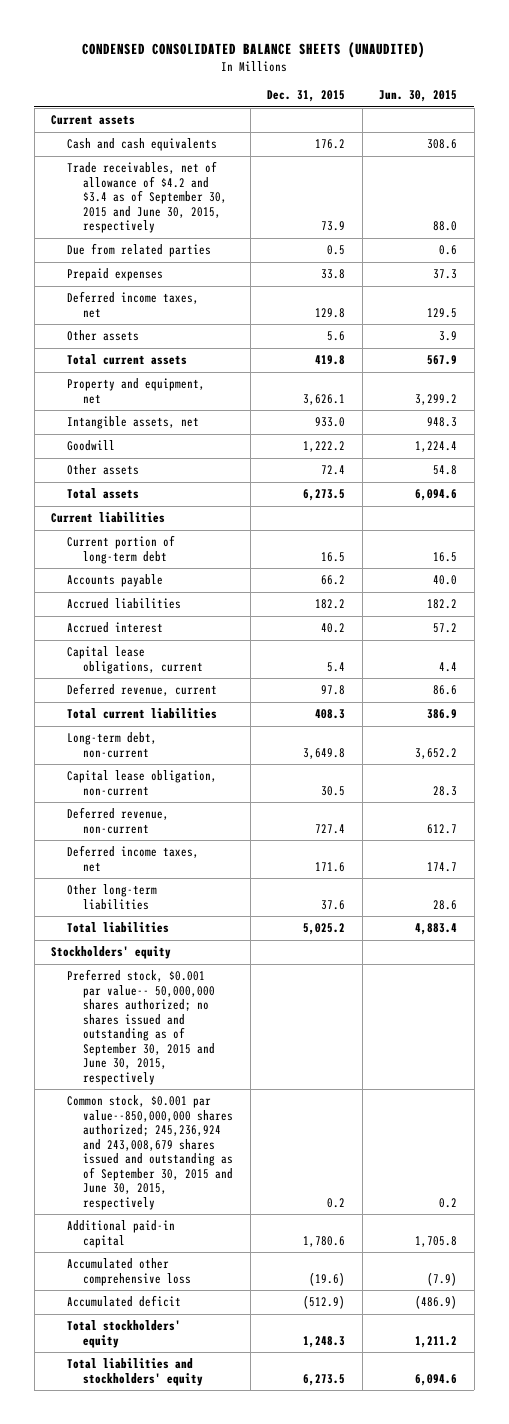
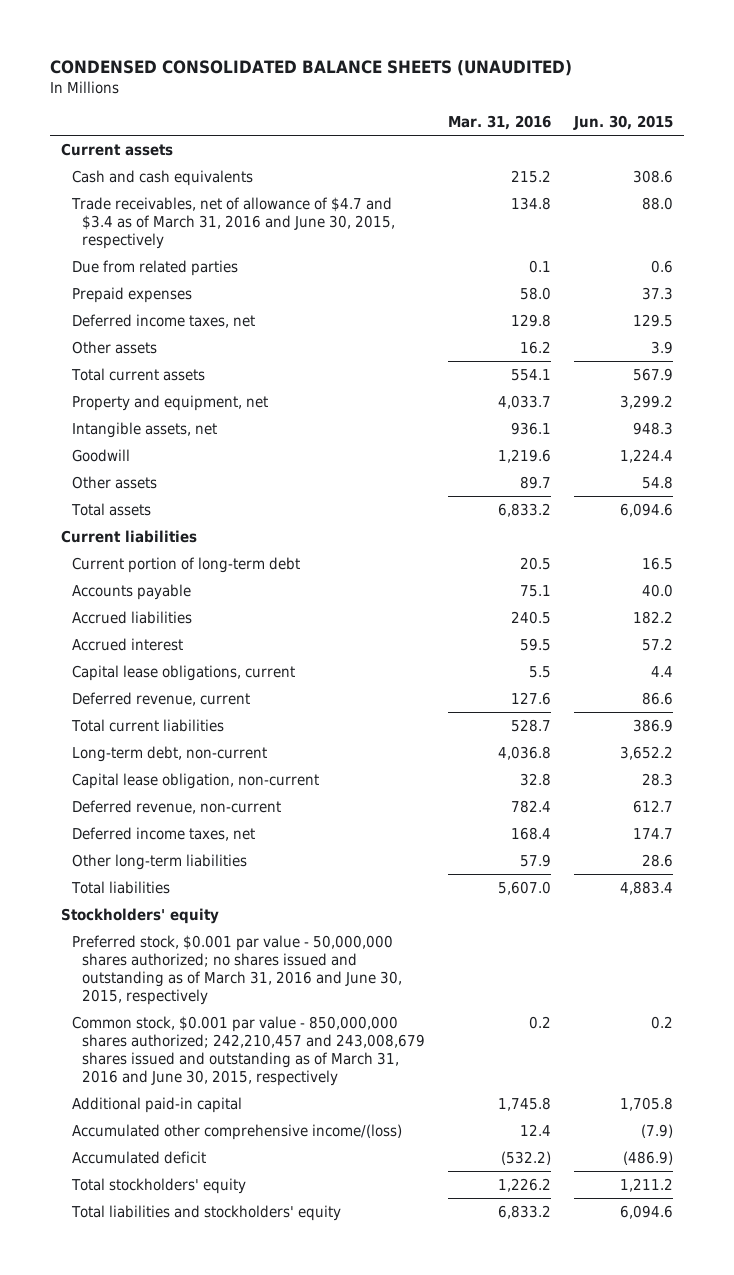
- | Dec. 31, 2015 | Jun. 30, 2015
+ | Mar. 31, 2016 | Jun. 30, 2015
- Trade receivables, net of allowance of $4.2 and $3.4 as of September 30, 2015 and June 30, 2015, respectively | 73.9 | 88.0
+ Trade receivables, net of allowance of $4.7 and $3.4 as of March 31, 2016 and June 30, 2015, respectively | 134.8 | 88.0
- Preferred stock, $0.001 par value-- 50,000,000 shares authorized; no shares issued and outstanding as of September 30, 2015 and June 30, 2015, respectively
- Common stock, $0.001 par value--850,000,000 shares authorized; 245,236,924 and 243,008,679 shares issued and outstanding as of September 30, 2015 and June 30, 2015, respectively | 0.2 | 0.2
+ Preferred stock, $0.001 par value - 50,000,000 shares authorized; no shares issued and outstanding as of March 31, 2016 and June 30, 2015, respectively
+ Common stock, $0.001 par value - 850,000,000 shares authorized; 242,210,457 and 243,008,679 shares issued and outstanding as of March 31, 2016 and June 30, 2015, respectively | 0.2 | 0.2
- Accumulated other comprehensive loss | (19.6) | (7.9)
+ Accumulated other comprehensive income/(loss) | 12.4 | (7.9)

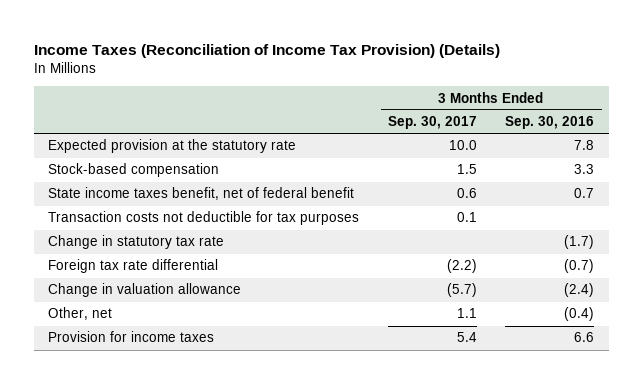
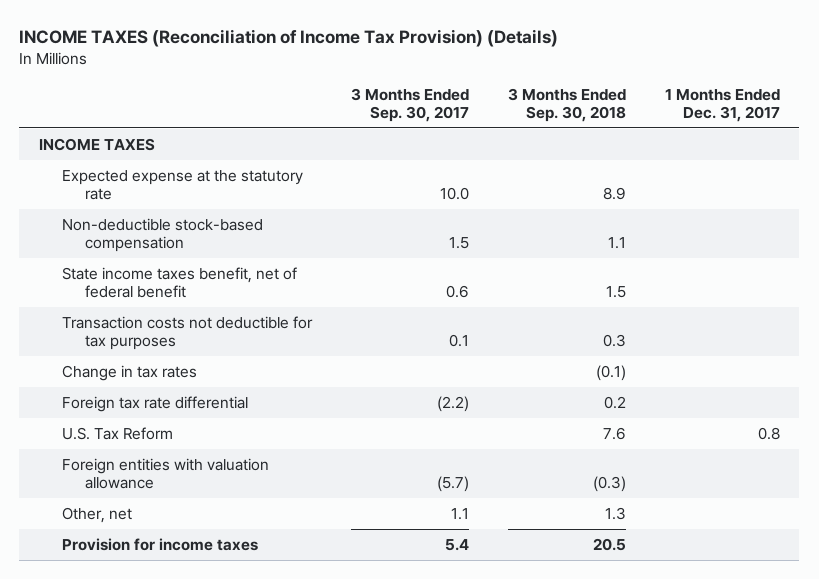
- Income Taxes (Reconciliation of Income Tax Provision) (Details)
+ INCOME TAXES (Reconciliation of Income Tax Provision) (Details)
- | 3 Months Ended Sep. 30, 2017 | 3 Months Ended Sep. 30, 2016
+ | 3 Months Ended Sep. 30, 2017 | 3 Months Ended Sep. 30, 2018 | 1 Months Ended Dec. 31, 2017
- Expected provision at the statutory rate | 10.0 | 7.8
- Stock-based compensation | 1.5 | 3.3
+ INCOME TAXES
+ Expected expense at the statutory rate | 10.0 | 8.9 |
+ Non-deductible stock-based compensation | 1.5 | 1.1 |
- Change in statutory tax rate | | (1.7)
+ Change in tax rates | | (0.1) |
- Change in valuation allowance | (5.7) | (2.4)
+ U.S. Tax Reform | | 7.6 | 0.8
+ Foreign entities with valuation allowance | (5.7) | (0.3) |

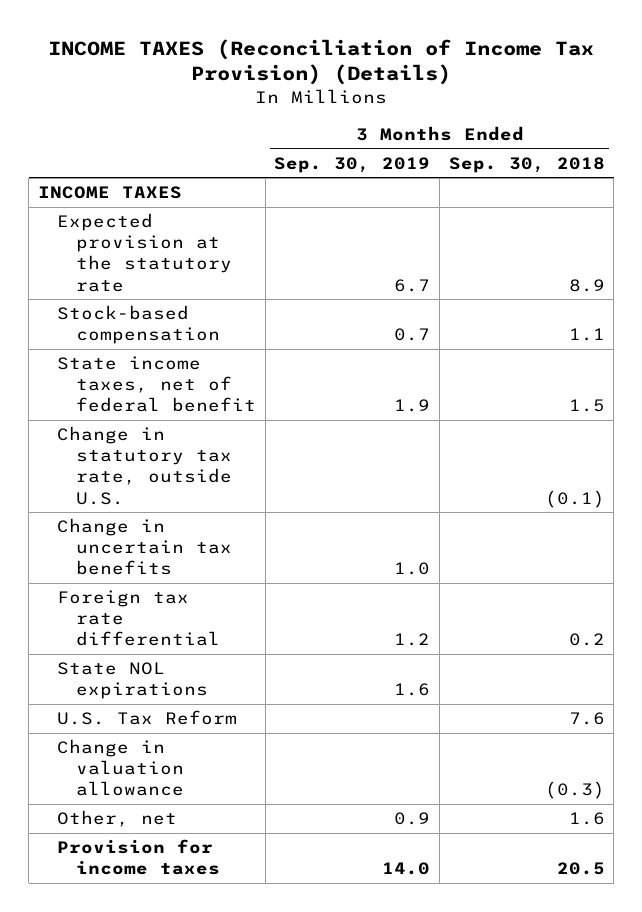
- | 3 Months Ended Sep. 30, 2017 | 3 Months Ended Sep. 30, 2018 | 1 Months Ended Dec. 31, 2017
+ | 3 Months Ended Sep. 30, 2019 | 3 Months Ended Sep. 30, 2018
- Expected expense at the statutory rate | 10.0 | 8.9 |
- Non-deductible stock-based compensation | 1.5 | 1.1 |
- State income taxes benefit, net of federal benefit | 0.6 | 1.5 |
- Transaction costs not deductible for tax purposes | 0.1 | 0.3 |
- Change in tax rates | | (0.1) |
+ Expected provision at the statutory rate | 6.7 | 8.9
+ Stock-based compensation | 0.7 | 1.1
+ State income taxes, net of federal benefit | 1.9 | 1.5
+ Change in statutory tax rate, outside U.S. | | (0.1)
+ Change in uncertain tax benefits | 1.0 |
+ State NOL expirations | 1.6 |
- Foreign entities with valuation allowance | (5.7) | (0.3) |
- Other, net | 1.1 | 1.3 |
+ Change in valuation allowance | | (0.3)
+ Other, net | 0.9 | 1.6

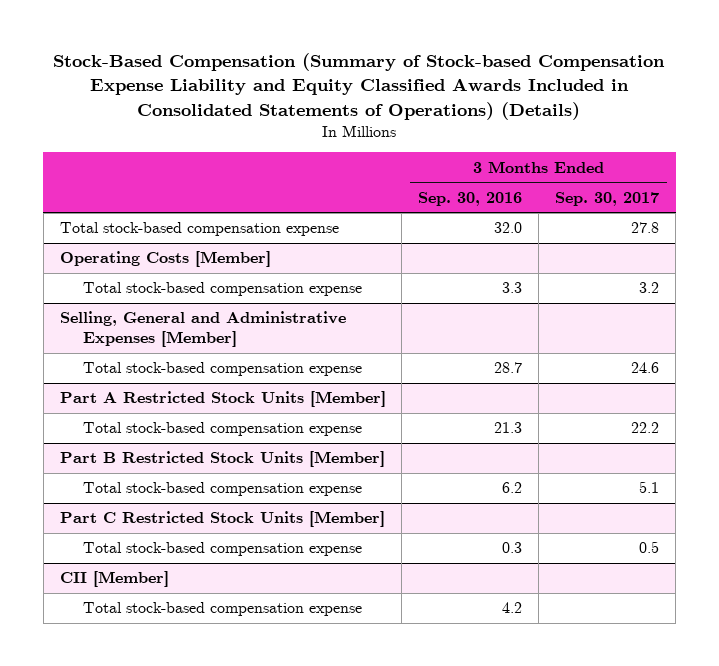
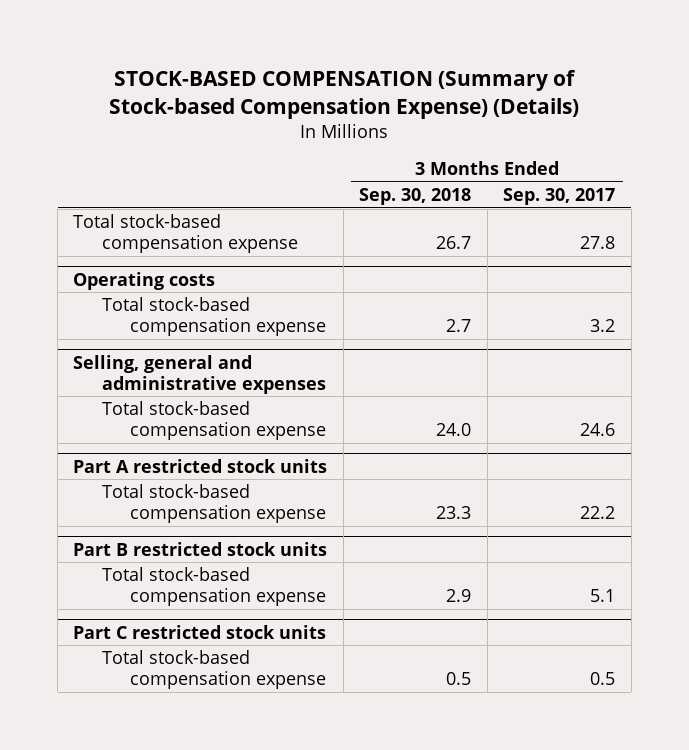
- Stock-Based Compensation (Summary of Stock-based Compensation Expense Liability and Equity Classified Awards Included in Consolidated Statements of Operations) (Details)
+ STOCK-BASED COMPENSATION (Summary of Stock-based Compensation Expense) (Details)
- | 3 Months Ended Sep. 30, 2016 | 3 Months Ended Sep. 30, 2017
+ | 3 Months Ended Sep. 30, 2018 | 3 Months Ended Sep. 30, 2017
- Operating Costs [Member]
+ Operating costs
- Selling, General and Administrative Expenses [Member]
+ Selling, general and administrative expenses
- Part A Restricted Stock Units [Member]
+ Part A restricted stock units
- Part B Restricted Stock Units [Member]
+ Part B restricted stock units
- Part C Restricted Stock Units [Member]
+ Part C restricted stock units
- CII [Member]
- Total stock-based compensation expense | 4.2 |

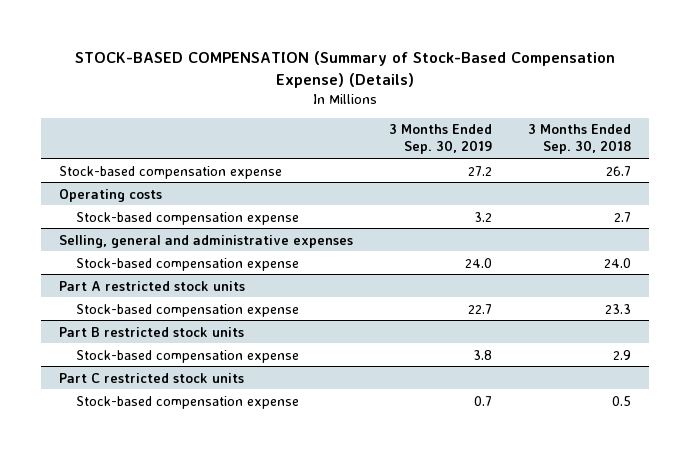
- STOCK-BASED COMPENSATION (Summary of Stock-based Compensation Expense) (Details)
+ STOCK-BASED COMPENSATION (Summary of Stock-Based Compensation Expense) (Details)
- | 3 Months Ended Sep. 30, 2018 | 3 Months Ended Sep. 30, 2017
+ | 3 Months Ended Sep. 30, 2019 | 3 Months Ended Sep. 30, 2018
- Total stock-based compensation expense | 26.7 | 27.8
+ Stock-based compensation expense | 27.2 | 26.7
@ Operating costs
- Total stock-based compensation expense | 2.7 | 3.2
+ Stock-based compensation expense | 3.2 | 2.7
@ Selling, general and administrative expenses
- Total stock-based compensation expense | 24.0 | 24.6
+ Stock-based compensation expense | 24.0 | 24.0
@ Part A restricted stock units
- Total stock-based compensation expense | 23.3 | 22.2
+ Stock-based compensation expense | 22.7 | 23.3
@ Part B restricted stock units
- Total stock-based compensation expense | 2.9 | 5.1
+ Stock-based compensation expense | 3.8 | 2.9
@ Part C restricted stock units
- Total stock-based compensation expense | 0.5 | 0.5
+ Stock-based compensation expense | 0.7 | 0.5

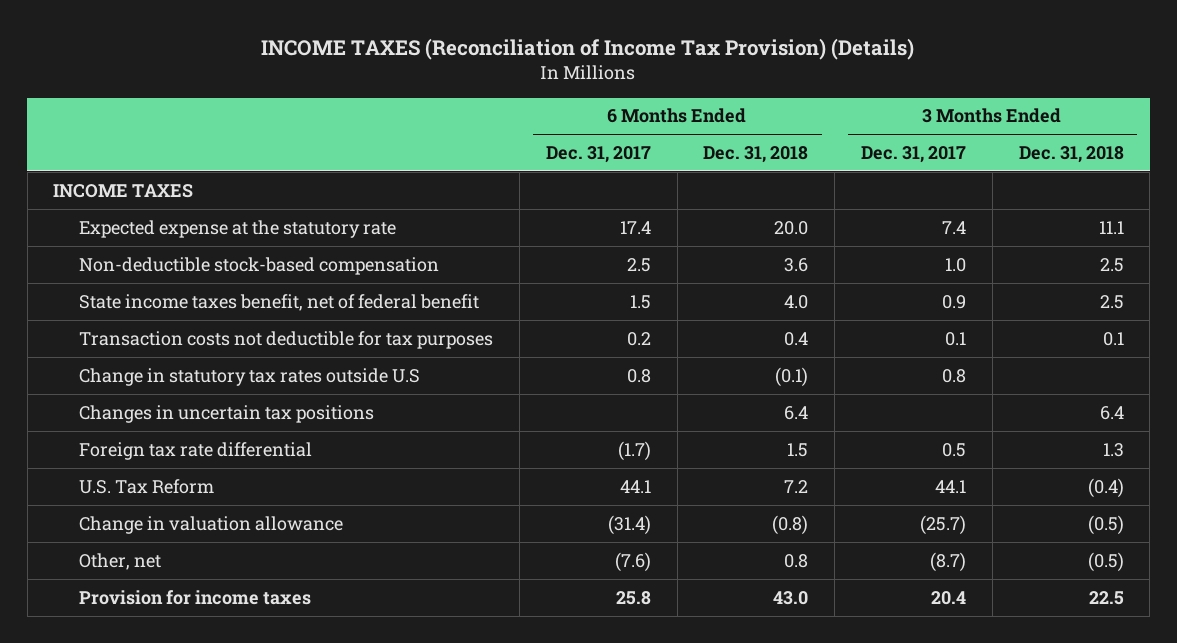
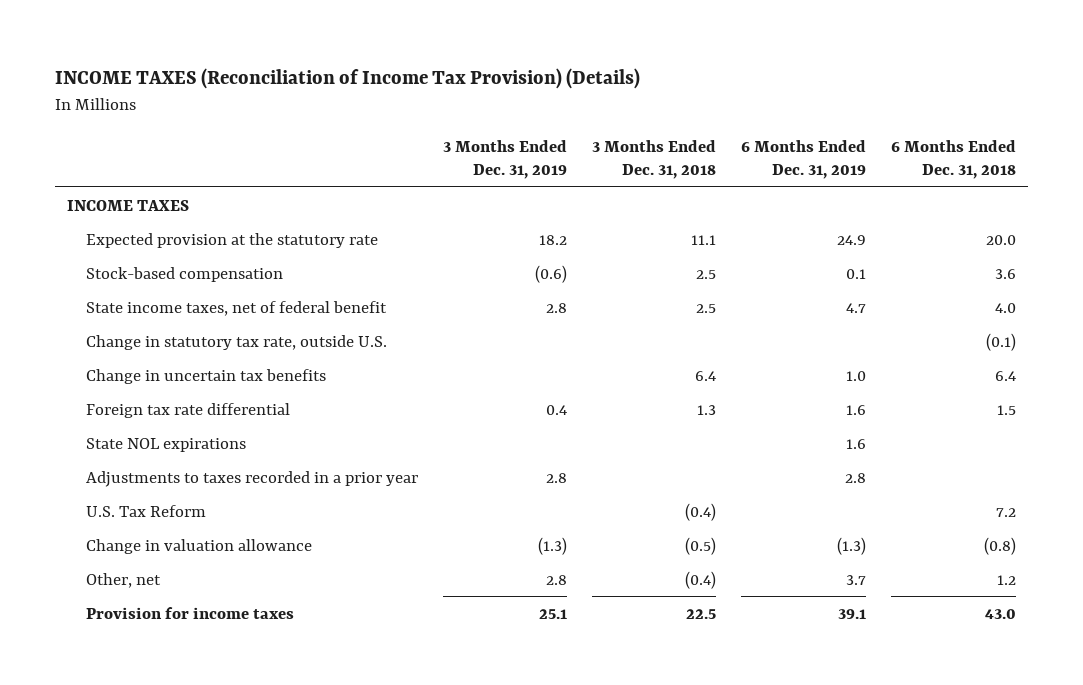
- | 6 Months Ended Dec. 31, 2017 | 6 Months Ended Dec. 31, 2018 | 3 Months Ended Dec. 31, 2017 | 3 Months Ended Dec. 31, 2018
+ | 3 Months Ended Dec. 31, 2019 | 3 Months Ended Dec. 31, 2018 | 6 Months Ended Dec. 31, 2019 | 6 Months Ended Dec. 31, 2018
- Expected expense at the statutory rate | 17.4 | 20.0 | 7.4 | 11.1
- Non-deductible stock-based compensation | 2.5 | 3.6 | 1.0 | 2.5
- State income taxes benefit, net of federal benefit | 1.5 | 4.0 | 0.9 | 2.5
- Transaction costs not deductible for tax purposes | 0.2 | 0.4 | 0.1 | 0.1
- Change in statutory tax rates outside U.S | 0.8 | (0.1) | 0.8 |
- Changes in uncertain tax positions | | 6.4 | | 6.4
+ Expected provision at the statutory rate | 18.2 | 11.1 | 24.9 | 20.0
+ Stock-based compensation | (0.6) | 2.5 | 0.1 | 3.6
+ State income taxes, net of federal benefit | 2.8 | 2.5 | 4.7 | 4.0
+ Change in statutory tax rate, outside U.S. | | | | (0.1)
+ Change in uncertain tax benefits | | 6.4 | 1.0 | 6.4
+ State NOL expirations | | | 1.6 |
+ Adjustments to taxes recorded in a prior year | 2.8 | | 2.8 |
- Other, net | (7.6) | 0.8 | (8.7) | (0.5)
+ Other, net | 2.8 | (0.4) | 3.7 | 1.2

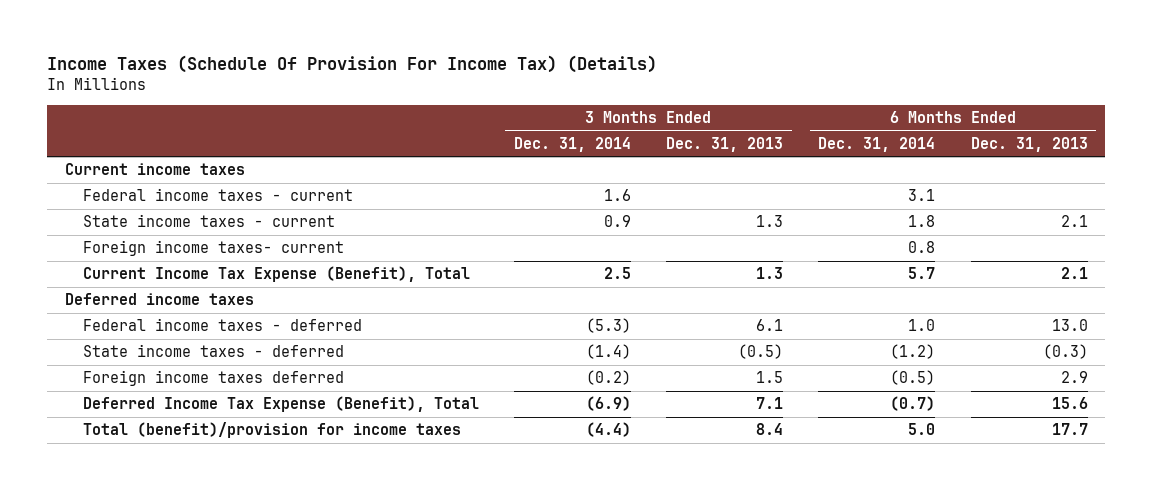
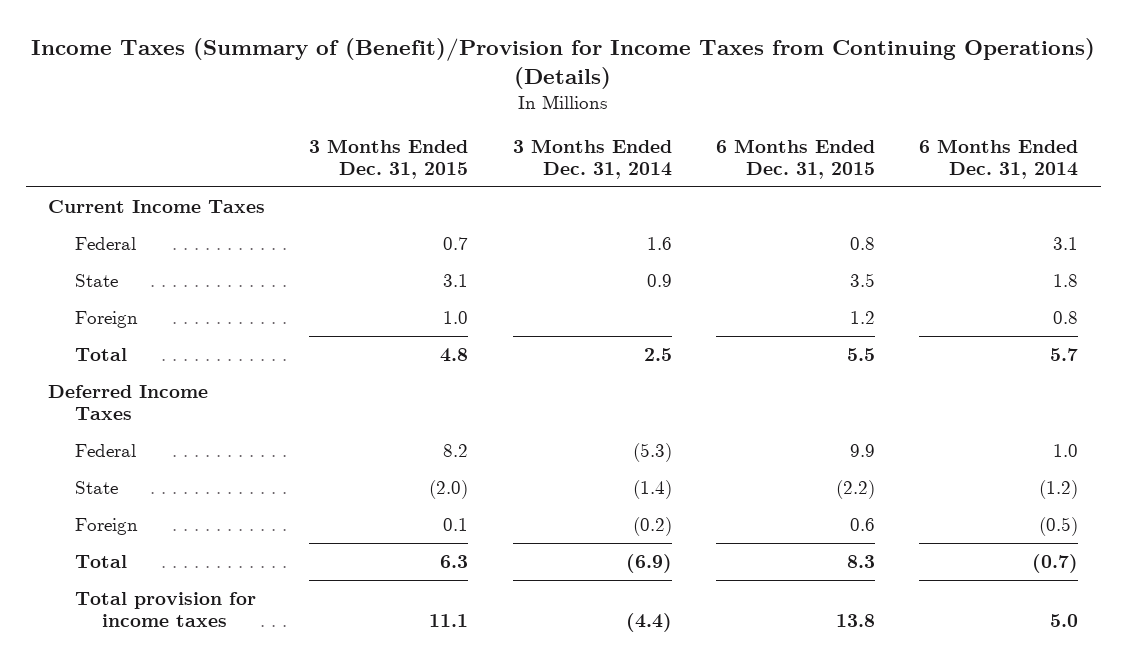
- Income Taxes (Schedule Of Provision For Income Tax) (Details)
+ Income Taxes (Summary of (Benefit)/Provision for Income Taxes from Continuing Operations) (Details)
- | 3 Months Ended Dec. 31, 2014 | 3 Months Ended Dec. 31, 2013 | 6 Months Ended Dec. 31, 2014 | 6 Months Ended Dec. 31, 2013
+ | 3 Months Ended Dec. 31, 2015 | 3 Months Ended Dec. 31, 2014 | 6 Months Ended Dec. 31, 2015 | 6 Months Ended Dec. 31, 2014
- Current income taxes
- Federal income taxes - current | 1.6 | | 3.1 |
- State income taxes - current | 0.9 | 1.3 | 1.8 | 2.1
- Foreign income taxes- current | | | 0.8 |
- Current Income Tax Expense (Benefit), Total | 2.5 | 1.3 | 5.7 | 2.1
- Deferred income taxes
- Federal income taxes - deferred | (5.3) | 6.1 | 1.0 | 13.0
- State income taxes - deferred | (1.4) | (0.5) | (1.2) | (0.3)
- Foreign income taxes deferred | (0.2) | 1.5 | (0.5) | 2.9
- Deferred Income Tax Expense (Benefit), Total | (6.9) | 7.1 | (0.7) | 15.6
- Total (benefit)/provision for income taxes | (4.4) | 8.4 | 5.0 | 17.7
+ Current Income Taxes
+ Federal | 0.7 | 1.6 | 0.8 | 3.1
+ State | 3.1 | 0.9 | 3.5 | 1.8
+ Foreign | 1.0 | | 1.2 | 0.8
+ Total | 4.8 | 2.5 | 5.5 | 5.7
+ Deferred Income Taxes
+ Federal | 8.2 | (5.3) | 9.9 | 1.0
+ State | (2.0) | (1.4) | (2.2) | (1.2)
+ Foreign | 0.1 | (0.2) | 0.6 | (0.5)
+ Total | 6.3 | (6.9) | 8.3 | (0.7)
+ Total provision for income taxes | 11.1 | (4.4) | 13.8 | 5.0

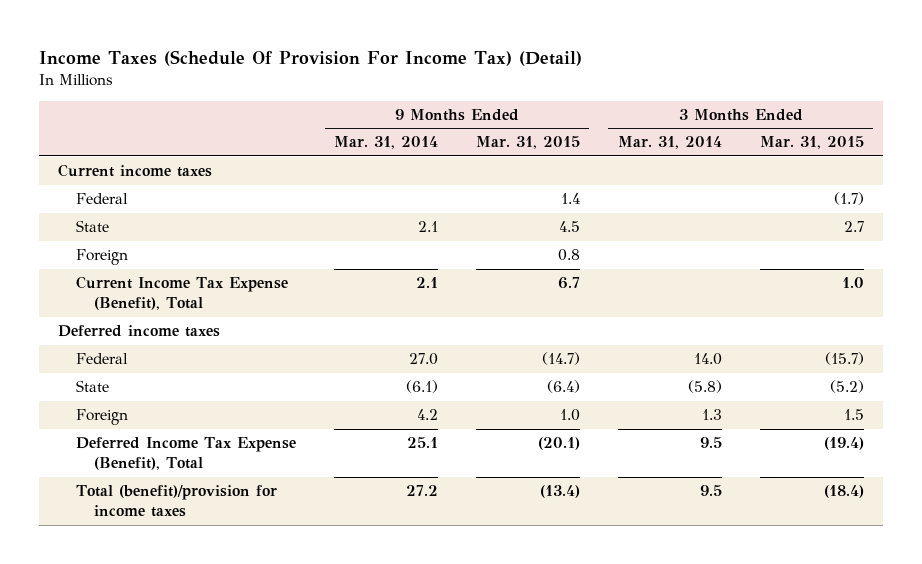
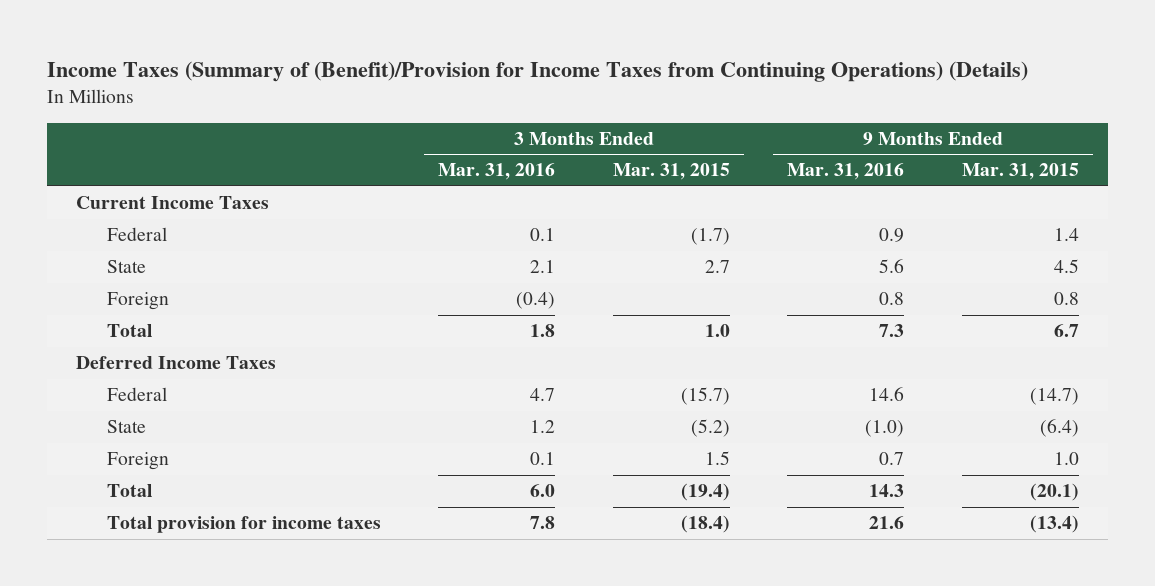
- Income Taxes (Schedule Of Provision For Income Tax) (Detail)
+ Income Taxes (Summary of (Benefit)/Provision for Income Taxes from Continuing Operations) (Details)
- | 9 Months Ended Mar. 31, 2014 | 9 Months Ended Mar. 31, 2015 | 3 Months Ended Mar. 31, 2014 | 3 Months Ended Mar. 31, 2015
+ | 3 Months Ended Mar. 31, 2016 | 3 Months Ended Mar. 31, 2015 | 9 Months Ended Mar. 31, 2016 | 9 Months Ended Mar. 31, 2015
- Current income taxes
+ Current Income Taxes
- Current Income Tax Expense (Benefit), Total | 2.1 | 6.7 | | 1.0
- Deferred income taxes
+ Total | 1.8 | 1.0 | 7.3 | 6.7
+ Deferred Income Taxes
- Deferred Income Tax Expense (Benefit), Total | 25.1 | (20.1) | 9.5 | (19.4)
- Total (benefit)/provision for income taxes | 27.2 | (13.4) | 9.5 | (18.4)
+ Total | 6.0 | (19.4) | 14.3 | (20.1)
+ Total provision for income taxes | 7.8 | (18.4) | 21.6 | (13.4)

